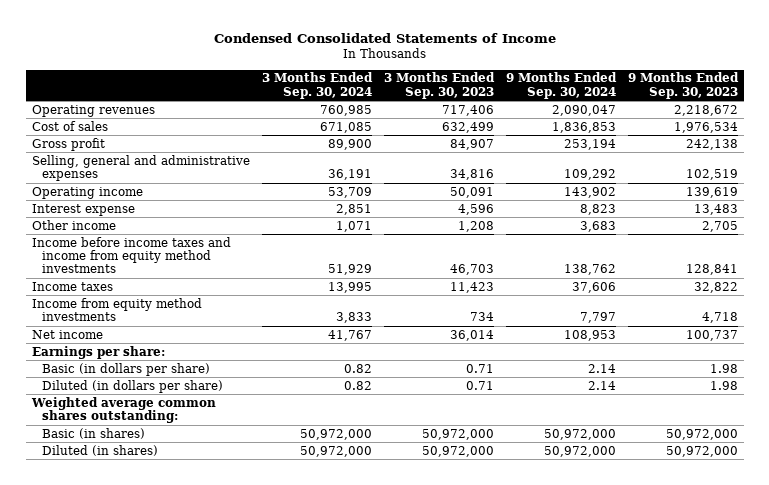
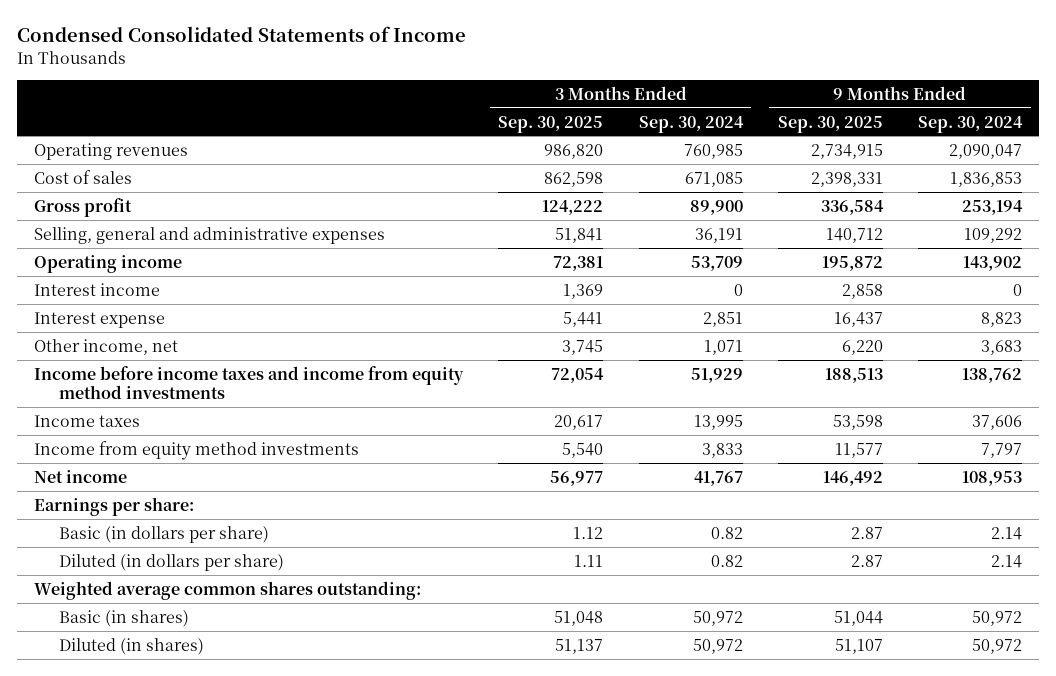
- | 3 Months Ended Sep. 30, 2024 | 3 Months Ended Sep. 30, 2023 | 9 Months Ended Sep. 30, 2024 | 9 Months Ended Sep. 30, 2023
+ | 3 Months Ended Sep. 30, 2025 | 3 Months Ended Sep. 30, 2024 | 9 Months Ended Sep. 30, 2025 | 9 Months Ended Sep. 30, 2024
+ Interest income | 1,369 | 0 | 2,858 | 0
- Other income | 1,071 | 1,208 | 3,683 | 2,705
+ Other income, net | 3,745 | 1,071 | 6,220 | 3,683
- Basic (in shares) | 50,972,000 | 50,972,000 | 50,972,000 | 50,972,000
- Diluted (in shares) | 50,972,000 | 50,972,000 | 50,972,000 | 50,972,000
+ Basic (in shares) | 51,048 | 50,972 | 51,044 | 50,972
+ Diluted (in shares) | 51,137 | 50,972 | 51,107 | 50,972

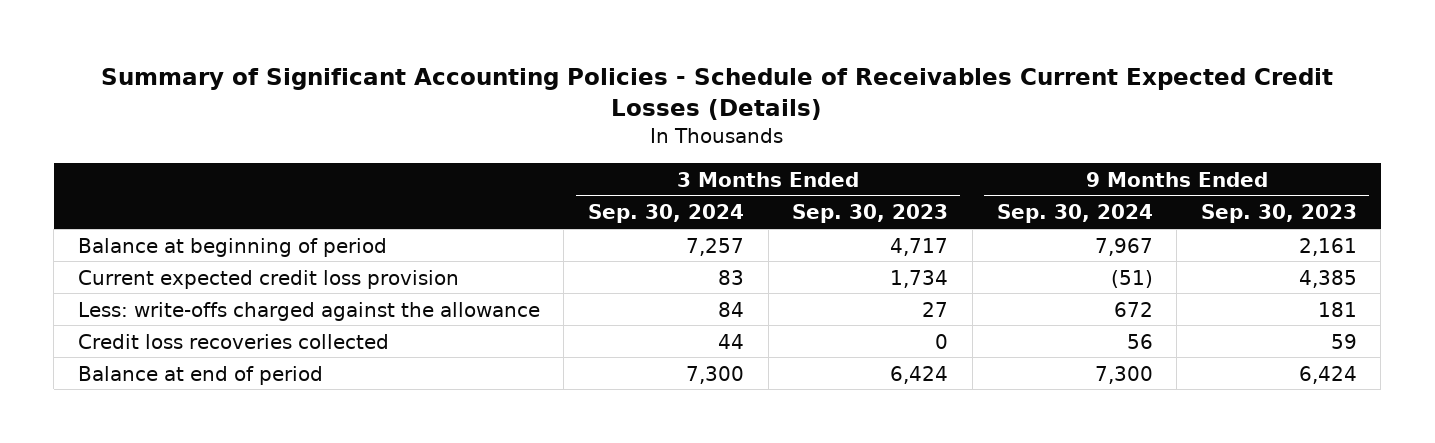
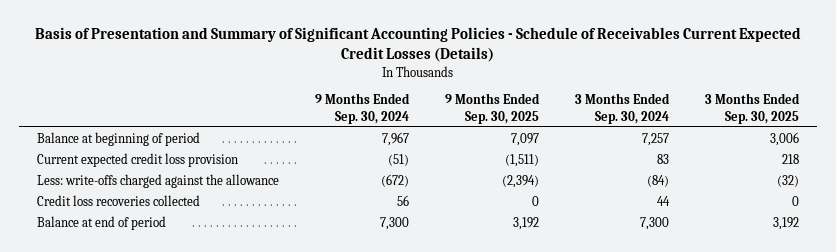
- Summary of Significant Accounting Policies - Schedule of Receivables Current Expected Credit Losses (Details)
+ Basis of Presentation and Summary of Significant Accounting Policies - Schedule of Receivables Current Expected Credit Losses (Details)
- | 3 Months Ended Sep. 30, 2024 | 3 Months Ended Sep. 30, 2023 | 9 Months Ended Sep. 30, 2024 | 9 Months Ended Sep. 30, 2023
+ | 9 Months Ended Sep. 30, 2024 | 9 Months Ended Sep. 30, 2025 | 3 Months Ended Sep. 30, 2024 | 3 Months Ended Sep. 30, 2025
- Less: write-offs charged against the allowance | 84 | 27 | 672 | 181
+ Less: write-offs charged against the allowance | (672) | (2,394) | (84) | (32)

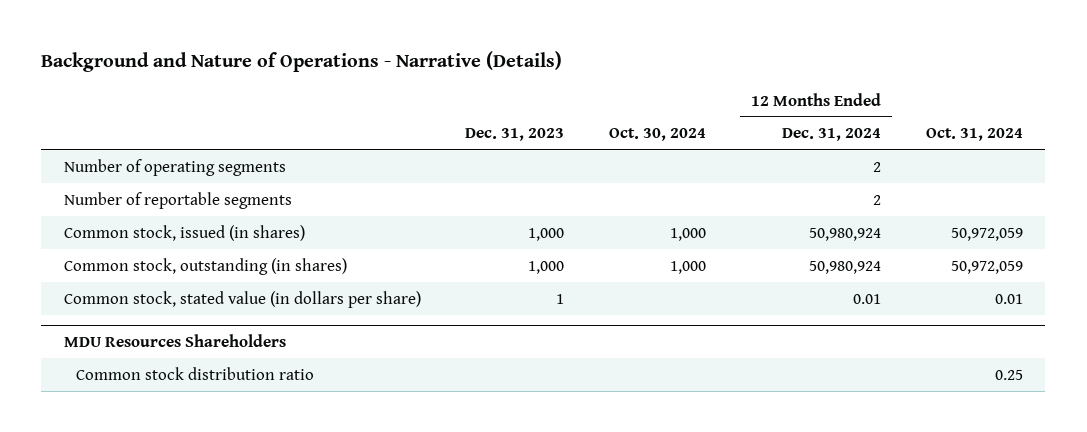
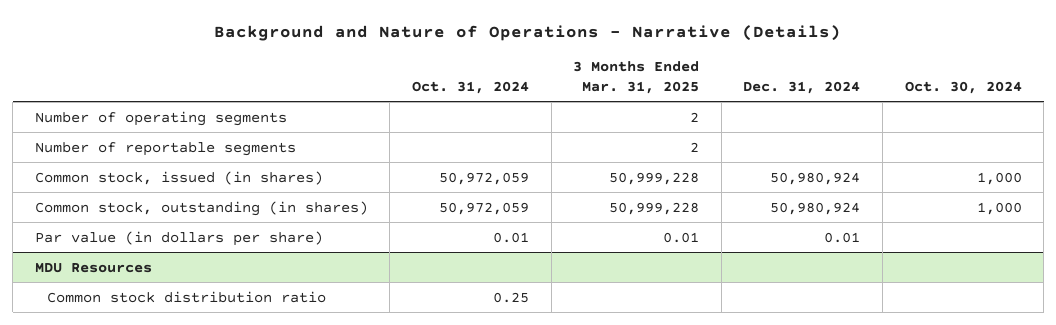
- | Dec. 31, 2023 | Oct. 30, 2024 | 12 Months Ended Dec. 31, 2024 | Oct. 31, 2024
+ | Oct. 31, 2024 | 3 Months Ended Mar. 31, 2025 | Dec. 31, 2024 | Oct. 30, 2024
- Common stock, stated value (in dollars per share) | 1 | | 0.01 | 0.01
- MDU Resources Shareholders
+ Par value (in dollars per share) | 0.01 | 0.01 | 0.01 |
+ MDU Resources

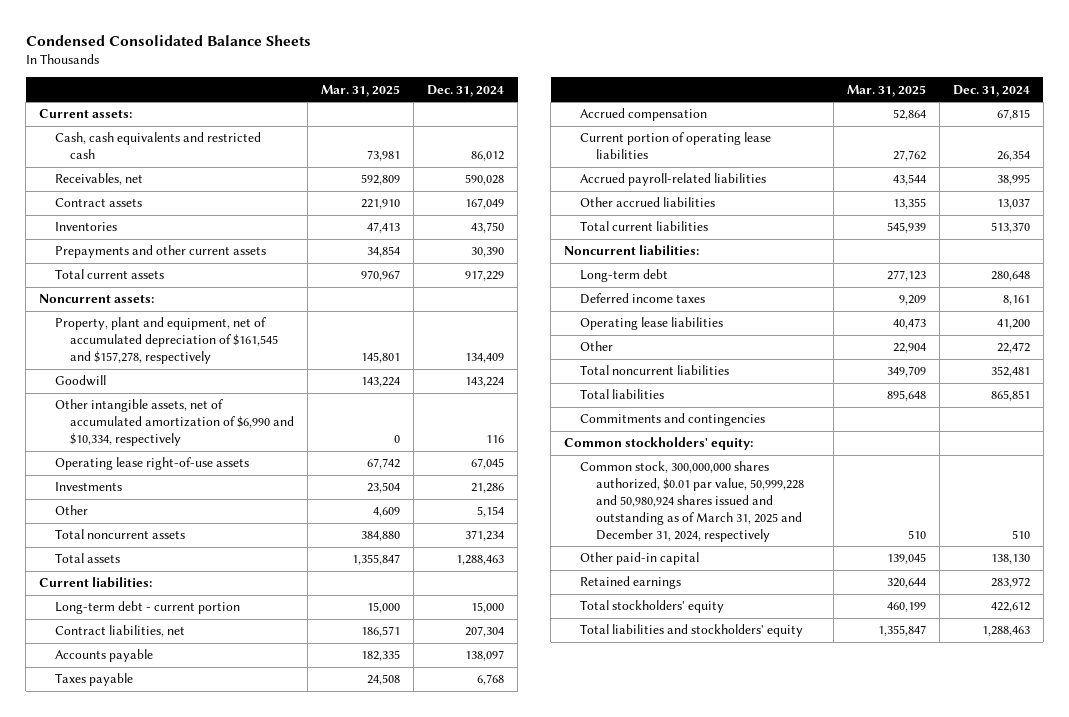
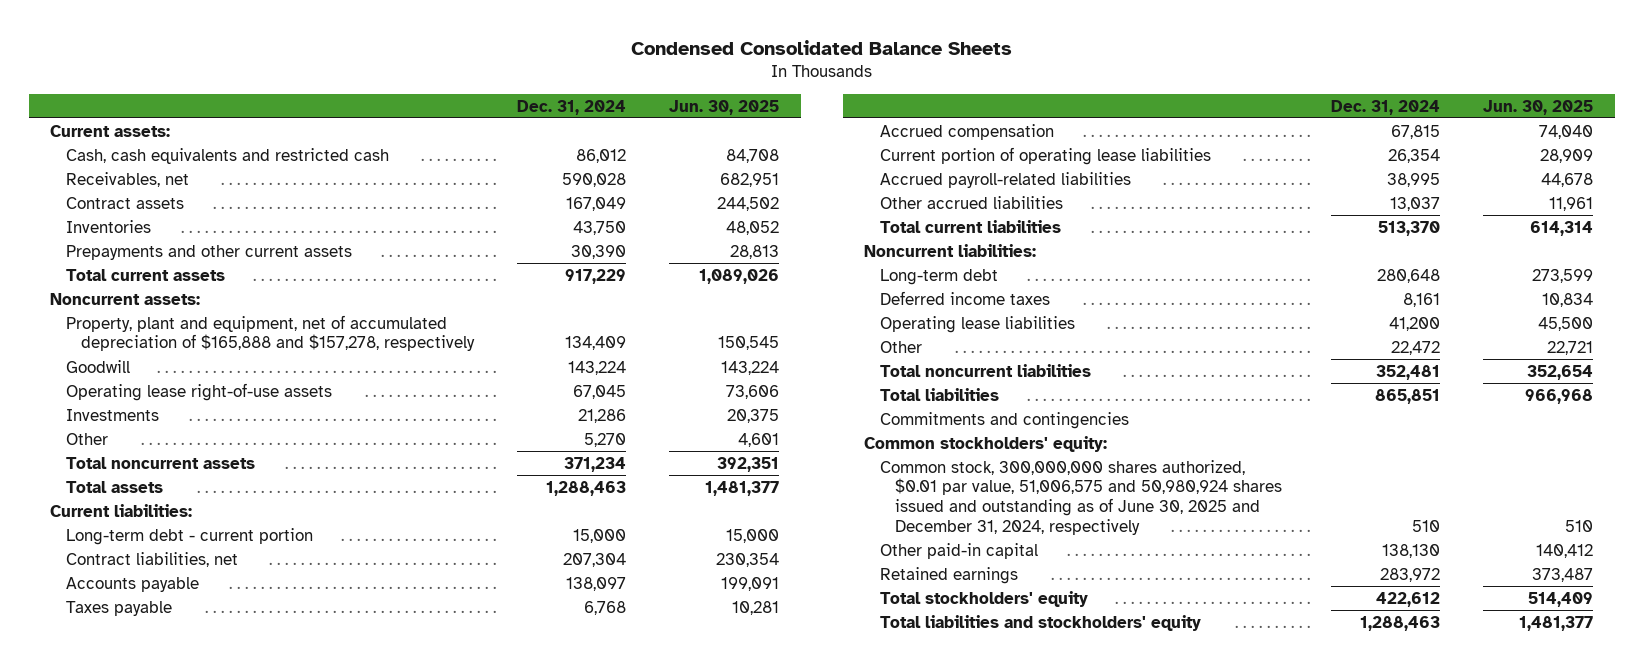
- | Mar. 31, 2025 | Dec. 31, 2024
+ | Dec. 31, 2024 | Jun. 30, 2025
- Property, plant and equipment, net of accumulated depreciation of $161,545 and $157,278, respectively | 145,801 | 134,409
+ Property, plant and equipment, net of accumulated depreciation of $165,888 and $157,278, respectively | 134,409 | 150,545
- Other intangible assets, net of accumulated amortization of $6,990 and $10,334, respectively | 0 | 116
- Other | 4,609 | 5,154
+ Other | 5,270 | 4,601
- Common stock, 300,000,000 shares authorized, $0.01 par value, 50,999,228 and 50,980,924 shares issued and outstanding as of March 31, 2025 and December 31, 2024, respectively | 510 | 510
+ Common stock, 300,000,000 shares authorized, $0.01 par value, 51,006,575 and 50,980,924 shares issued and outstanding as of June 30, 2025 and December 31, 2024, respectively | 510 | 510

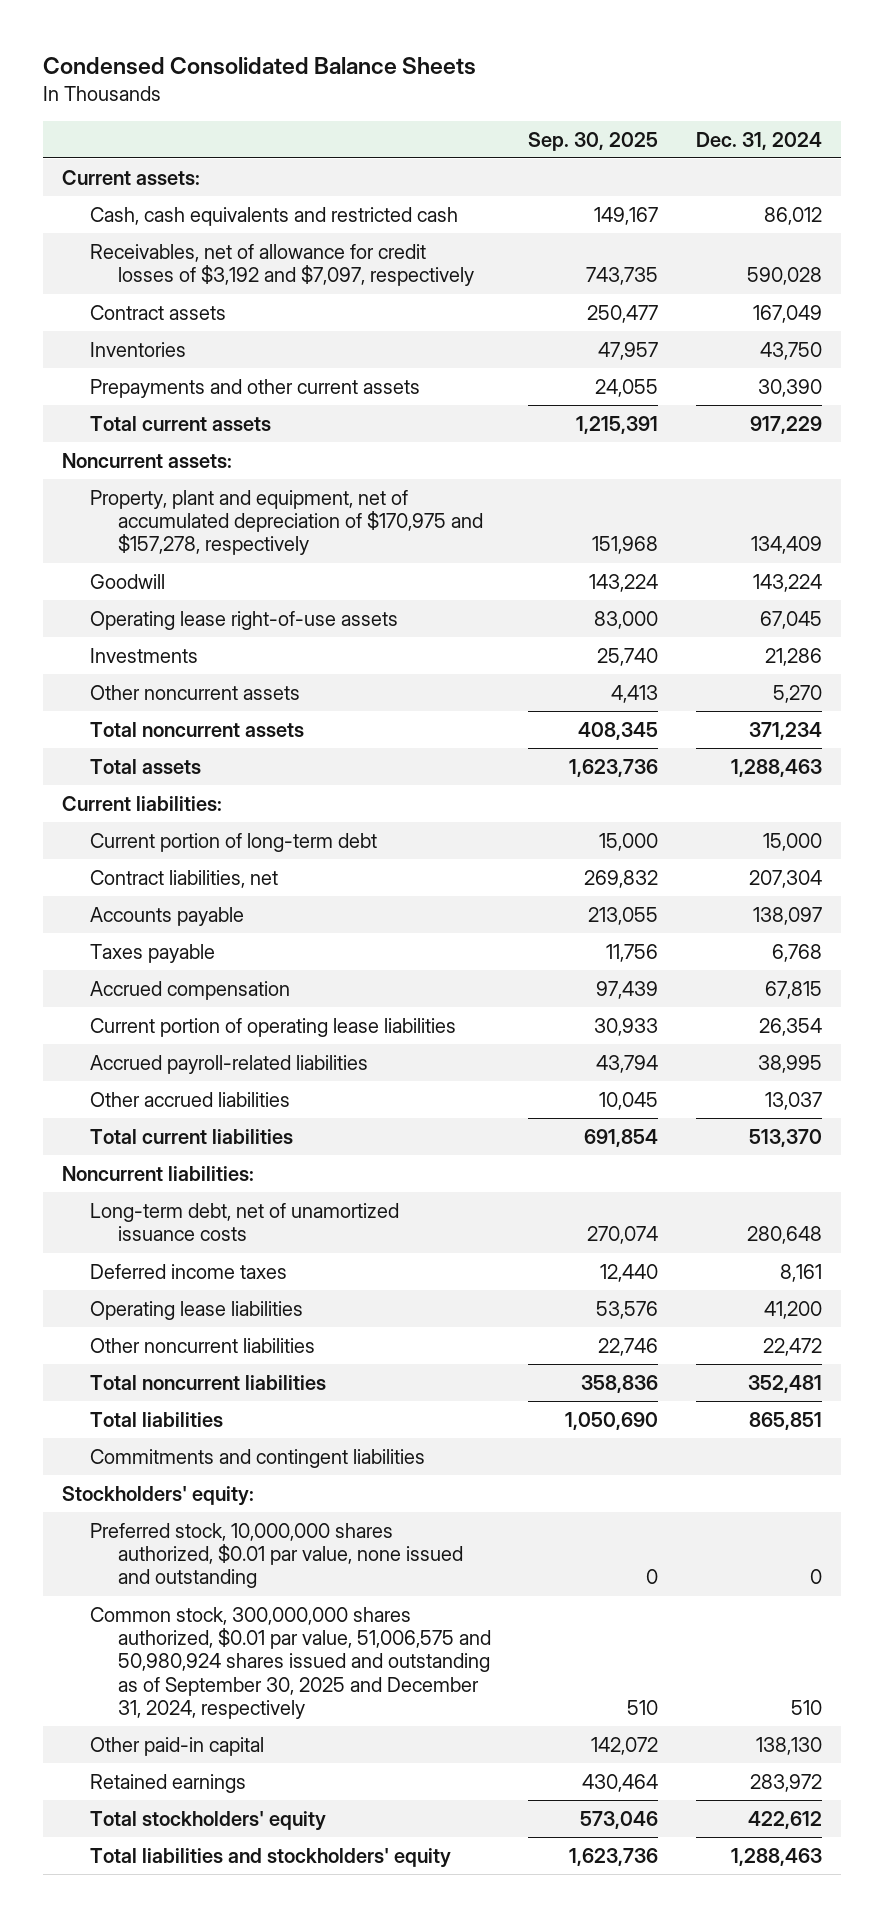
- | Dec. 31, 2024 | Jun. 30, 2025
+ | Sep. 30, 2025 | Dec. 31, 2024
- Receivables, net | 590,028 | 682,951
+ Receivables, net of allowance for credit losses of $3,192 and $7,097, respectively | 743,735 | 590,028
- Property, plant and equipment, net of accumulated depreciation of $165,888 and $157,278, respectively | 134,409 | 150,545
+ Property, plant and equipment, net of accumulated depreciation of $170,975 and $157,278, respectively | 151,968 | 134,409
- Other | 5,270 | 4,601
+ Other noncurrent assets | 4,413 | 5,270
- Long-term debt - current portion | 15,000 | 15,000
+ Current portion of long-term debt | 15,000 | 15,000
- Long-term debt | 280,648 | 273,599
+ Long-term debt, net of unamortized issuance costs | 270,074 | 280,648
- Other | 22,472 | 22,721
+ Other noncurrent liabilities | 22,746 | 22,472
- Commitments and contingencies
- Common stockholders' equity:
- Common stock, 300,000,000 shares authorized, $0.01 par value, 51,006,575 and 50,980,924 shares issued and outstanding as of June 30, 2025 and December 31, 2024, respectively | 510 | 510
+ Commitments and contingent liabilities
+ Stockholders' equity:
+ Preferred stock, 10,000,000 shares authorized, $0.01 par value, none issued and outstanding | 0 | 0
+ Common stock, 300,000,000 shares authorized, $0.01 par value, 51,006,575 and 50,980,924 shares issued and outstanding as of September 30, 2025 and December 31, 2024, respectively | 510 | 510

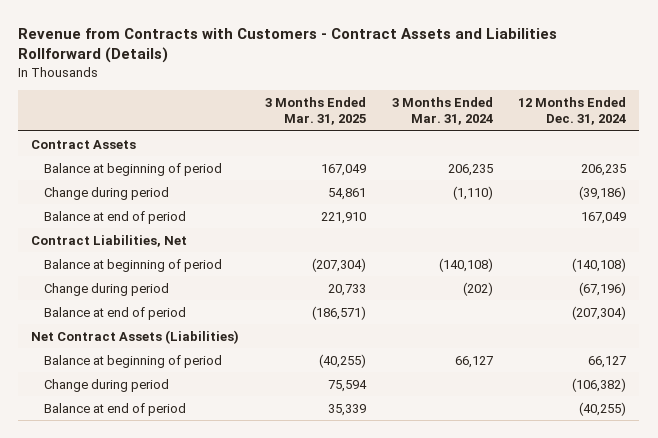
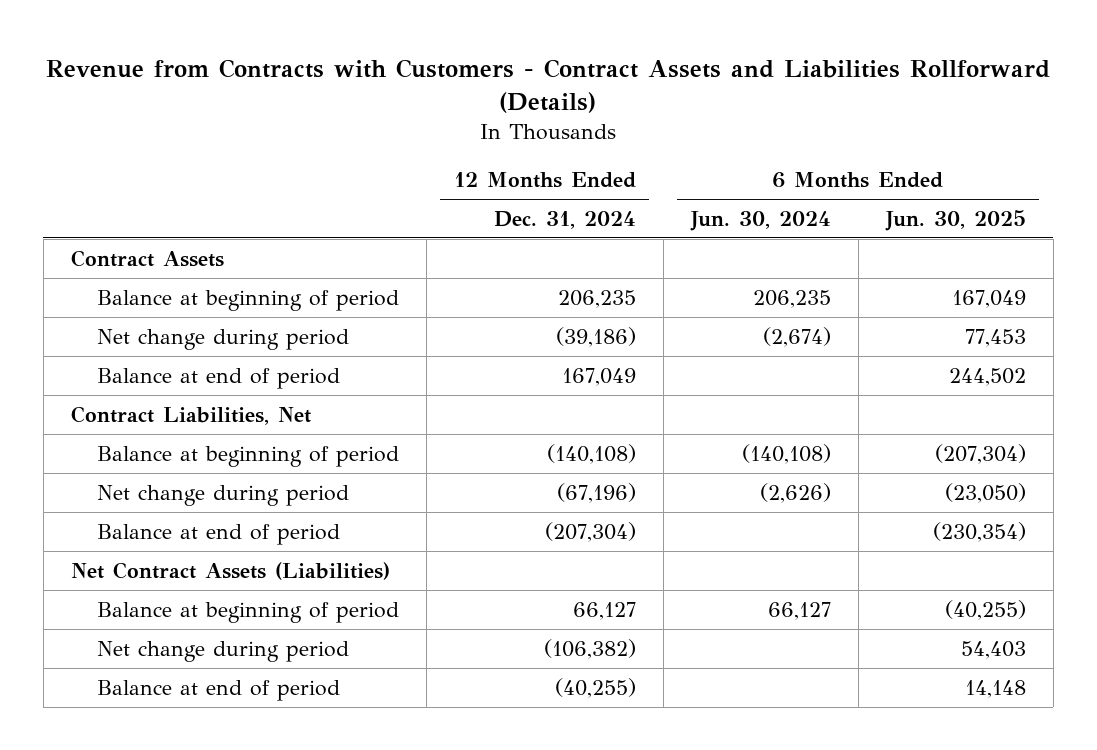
- | 3 Months Ended Mar. 31, 2025 | 3 Months Ended Mar. 31, 2024 | 12 Months Ended Dec. 31, 2024
+ | 12 Months Ended Dec. 31, 2024 | 6 Months Ended Jun. 30, 2024 | 6 Months Ended Jun. 30, 2025
- Change during period | 54,861 | (1,110) | (39,186)
+ Net change during period | (39,186) | (2,674) | 77,453
- Change during period | 20,733 | (202) | (67,196)
+ Net change during period | (67,196) | (2,626) | (23,050)
- Change during period | 75,594 | | (106,382)
+ Net change during period | (106,382) | | 54,403

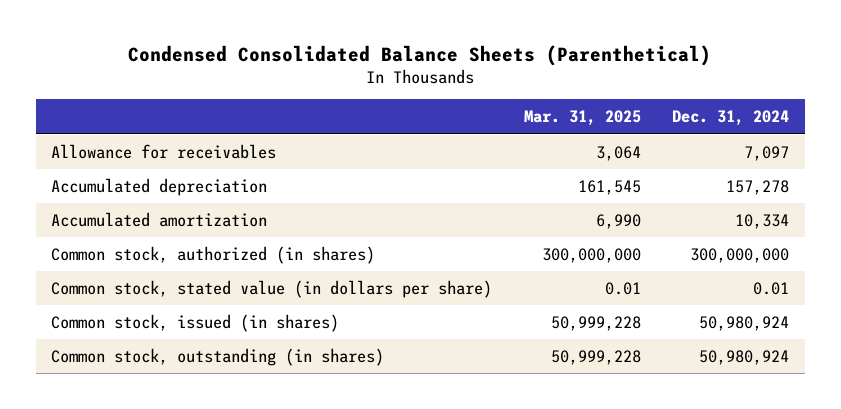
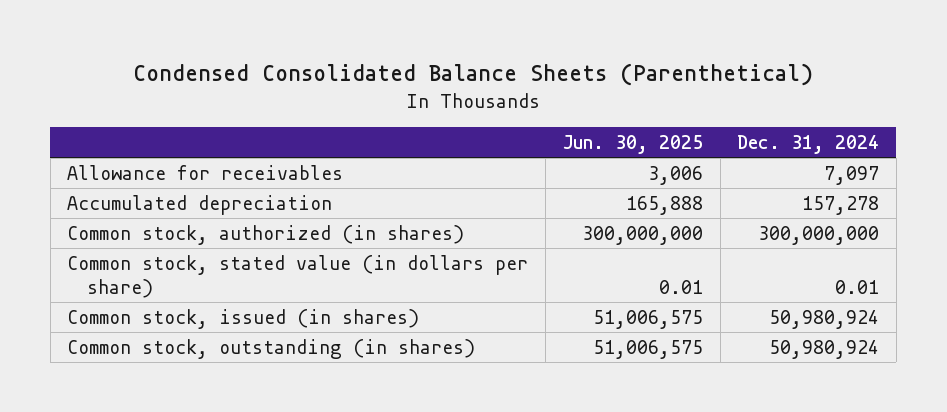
- | Mar. 31, 2025 | Dec. 31, 2024
+ | Jun. 30, 2025 | Dec. 31, 2024
- Accumulated amortization | 6,990 | 10,334

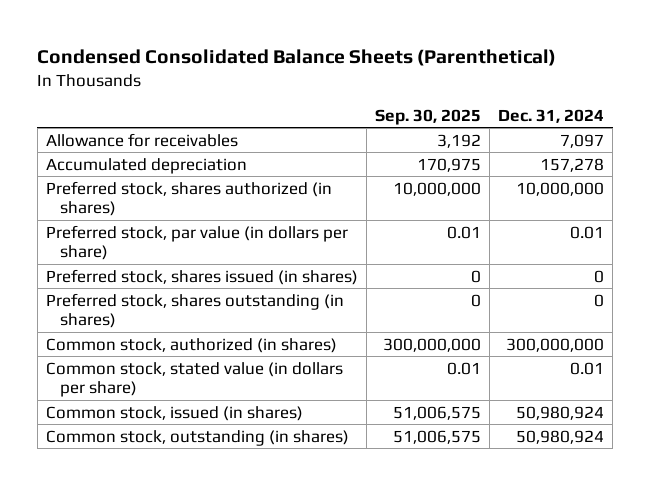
- | Jun. 30, 2025 | Dec. 31, 2024
+ | Sep. 30, 2025 | Dec. 31, 2024
+ Preferred stock, shares authorized (in shares) | 10,000,000 | 10,000,000
+ Preferred stock, par value (in dollars per share) | 0.01 | 0.01
+ Preferred stock, shares issued (in shares) | 0 | 0
+ Preferred stock, shares outstanding (in shares) | 0 | 0

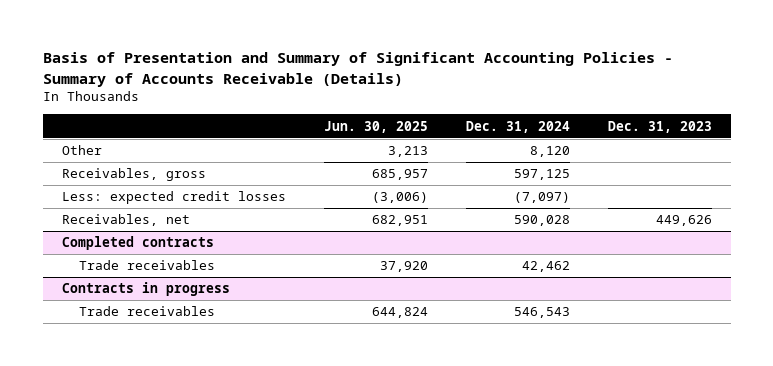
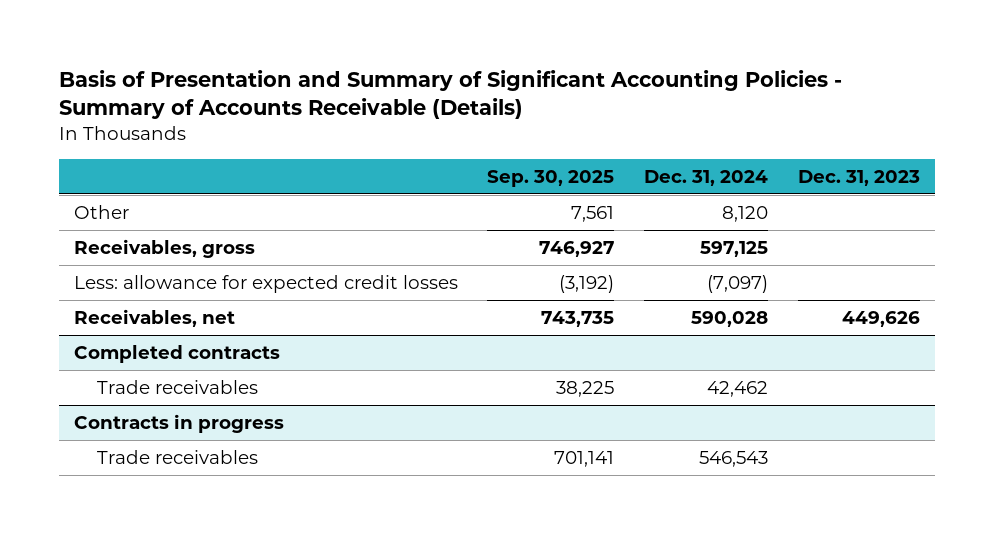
- | Jun. 30, 2025 | Dec. 31, 2024 | Dec. 31, 2023
+ | Sep. 30, 2025 | Dec. 31, 2024 | Dec. 31, 2023
- Less: expected credit losses | (3,006) | (7,097) |
+ Less: allowance for expected credit losses | (3,192) | (7,097) |

